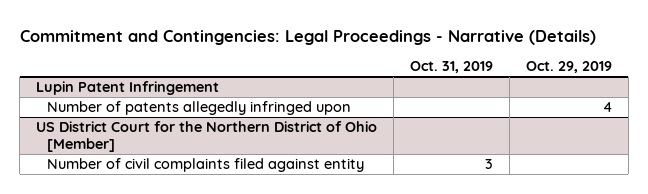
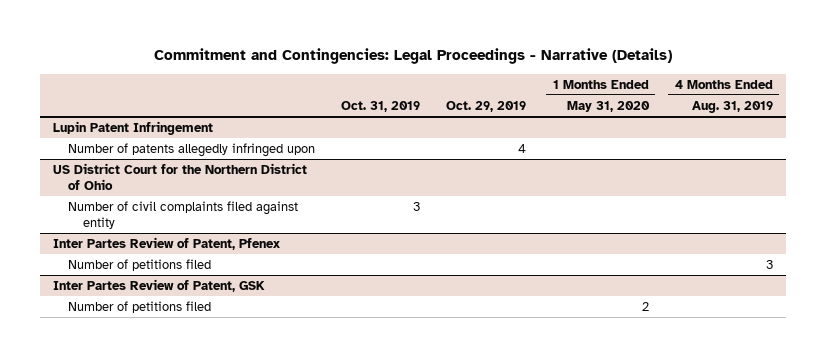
- | Oct. 31, 2019 | Oct. 29, 2019
+ | Oct. 31, 2019 | Oct. 29, 2019 | 1 Months Ended May 31, 2020 | 4 Months Ended Aug. 31, 2019
- US District Court for the Northern District of Ohio [Member]
+ US District Court for the Northern District of Ohio
+ Inter Partes Review of Patent, Pfenex
+ Number of petitions filed | | | | 3
+ Inter Partes Review of Patent, GSK
+ Number of petitions filed | | | 2 |

